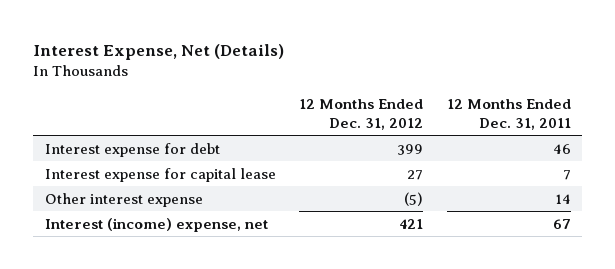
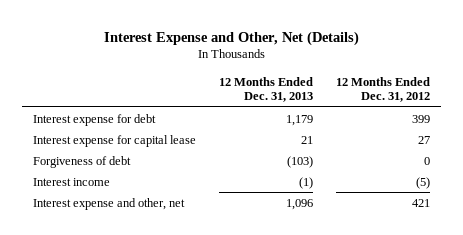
- Interest Expense, Net (Details)
+ Interest Expense and Other, Net (Details)
- | 12 Months Ended Dec. 31, 2012 | 12 Months Ended Dec. 31, 2011
+ | 12 Months Ended Dec. 31, 2013 | 12 Months Ended Dec. 31, 2012
- Other interest expense | (5) | 14
- Interest (income) expense, net | 421 | 67
+ Forgiveness of debt | (103) | 0
+ Interest income | (1) | (5)
+ Interest expense and other, net | 1,096 | 421

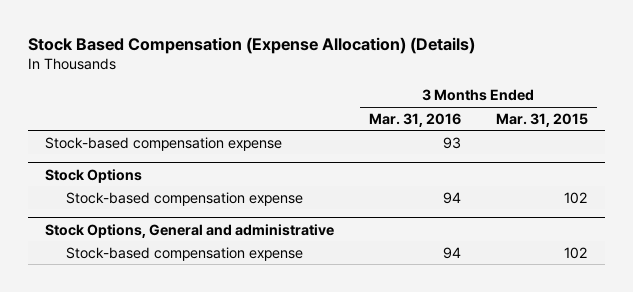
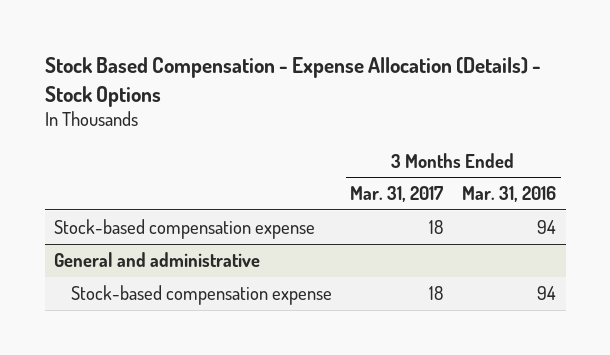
- Stock Based Compensation (Expense Allocation) (Details)
+ Stock Based Compensation - Expense Allocation (Details) - Stock Options
- | 3 Months Ended Mar. 31, 2016 | 3 Months Ended Mar. 31, 2015
+ | 3 Months Ended Mar. 31, 2017 | 3 Months Ended Mar. 31, 2016
- Stock-based compensation expense | 93 |
- Stock Options
- Stock Options, General and administrative
+ General and administrative

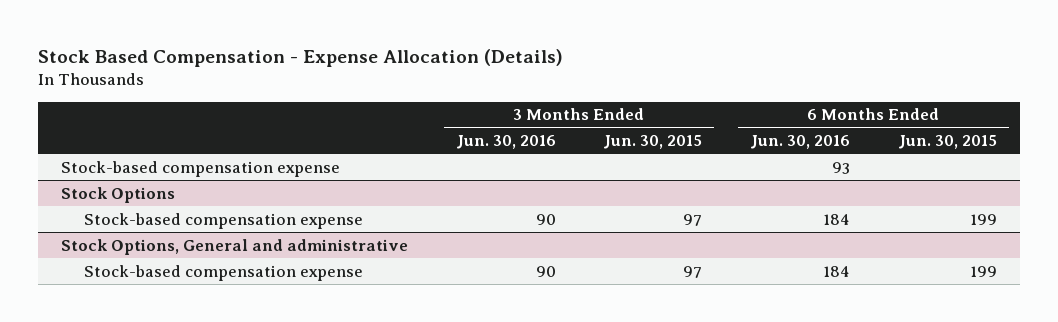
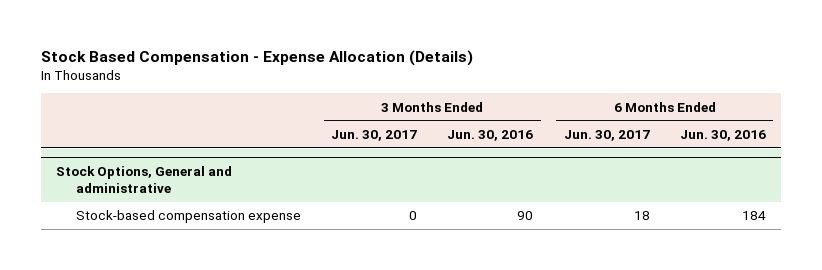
- | 3 Months Ended Jun. 30, 2016 | 3 Months Ended Jun. 30, 2015 | 6 Months Ended Jun. 30, 2016 | 6 Months Ended Jun. 30, 2015
+ | 3 Months Ended Jun. 30, 2017 | 3 Months Ended Jun. 30, 2016 | 6 Months Ended Jun. 30, 2017 | 6 Months Ended Jun. 30, 2016
- Stock-based compensation expense | | | 93 |
- Stock Options
- Stock-based compensation expense | 90 | 97 | 184 | 199

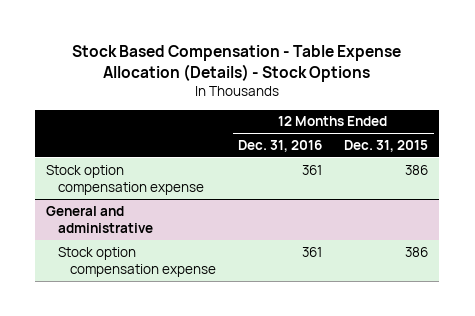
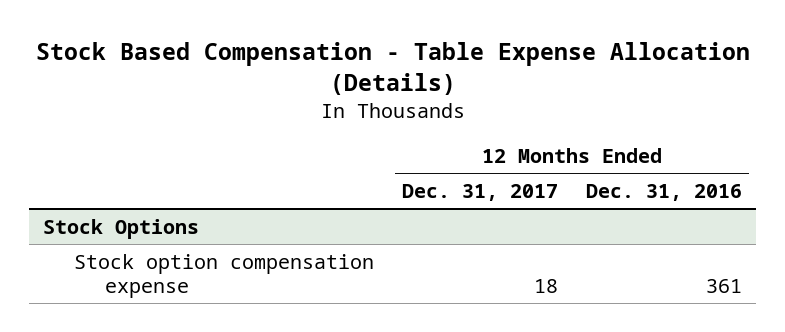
- Stock Based Compensation - Table Expense Allocation (Details) - Stock Options
+ Stock Based Compensation - Table Expense Allocation (Details)
- | 12 Months Ended Dec. 31, 2016 | 12 Months Ended Dec. 31, 2015
+ | 12 Months Ended Dec. 31, 2017 | 12 Months Ended Dec. 31, 2016
- Stock option compensation expense | 361 | 386
- General and administrative
+ Stock Options

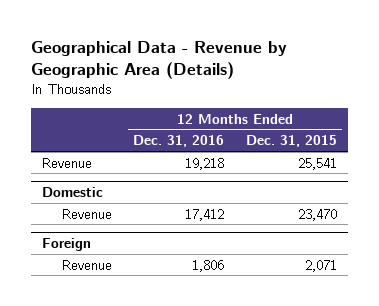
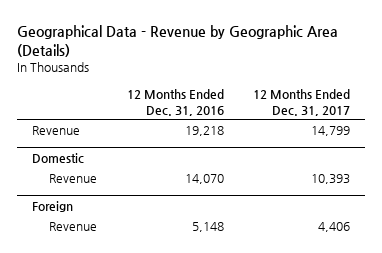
- | 12 Months Ended Dec. 31, 2016 | 12 Months Ended Dec. 31, 2015
+ | 12 Months Ended Dec. 31, 2016 | 12 Months Ended Dec. 31, 2017
@ Domestic
- Revenue | 17,412 | 23,470
+ Revenue | 14,070 | 10,393
@ Foreign
- Revenue | 1,806 | 2,071
+ Revenue | 5,148 | 4,406

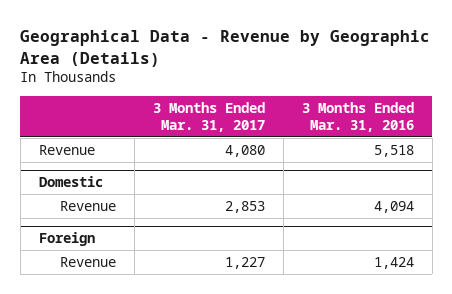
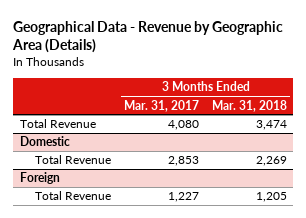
- | 3 Months Ended Mar. 31, 2017 | 3 Months Ended Mar. 31, 2016
+ | 3 Months Ended Mar. 31, 2017 | 3 Months Ended Mar. 31, 2018
- Revenue | 4,080 | 5,518
+ Total Revenue | 4,080 | 3,474
@ Domestic
- Revenue | 2,853 | 4,094
+ Total Revenue | 2,853 | 2,269
@ Foreign
- Revenue | 1,227 | 1,424
+ Total Revenue | 1,227 | 1,205

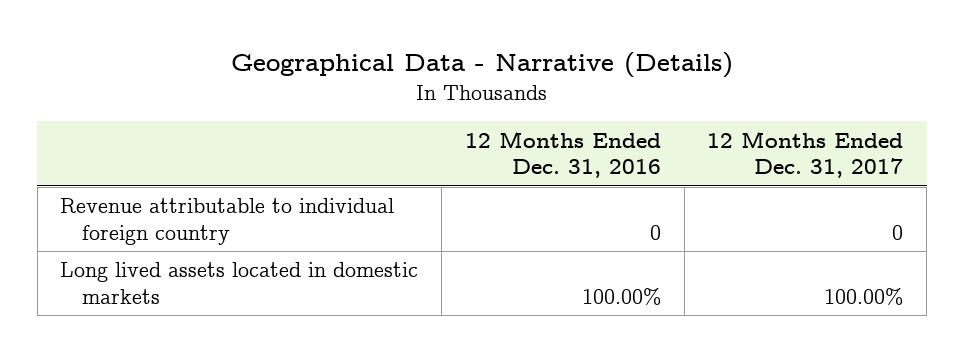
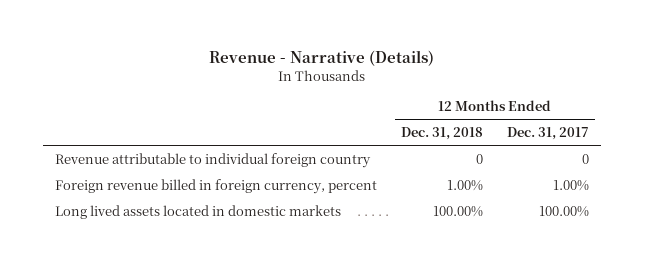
- Geographical Data - Narrative (Details)
+ Revenue - Narrative (Details)
- | 12 Months Ended Dec. 31, 2016 | 12 Months Ended Dec. 31, 2017
+ | 12 Months Ended Dec. 31, 2018 | 12 Months Ended Dec. 31, 2017
+ Foreign revenue billed in foreign currency, percent | 1.00% | 1.00%

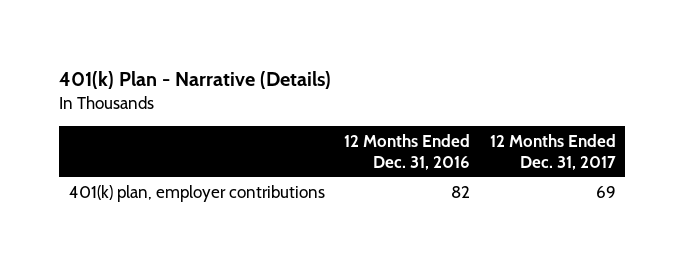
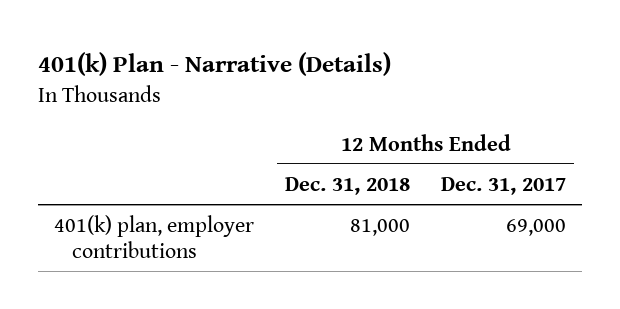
- | 12 Months Ended Dec. 31, 2016 | 12 Months Ended Dec. 31, 2017
+ | 12 Months Ended Dec. 31, 2018 | 12 Months Ended Dec. 31, 2017
- 401(k) plan, employer contributions | 82 | 69
+ 401(k) plan, employer contributions | 81,000 | 69,000

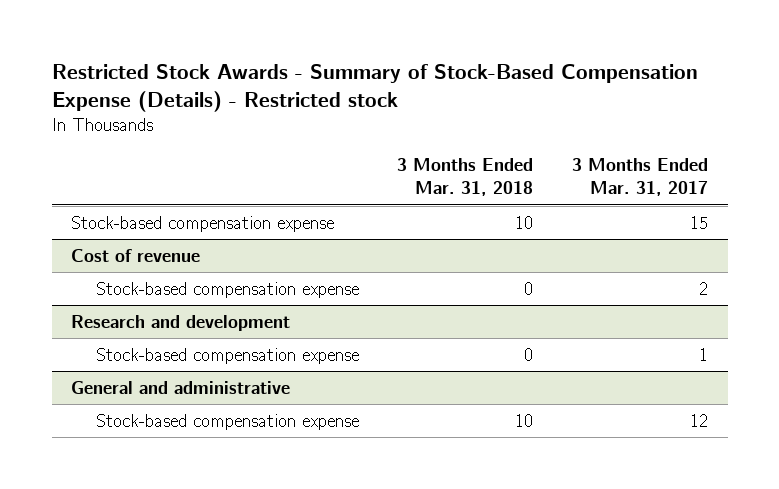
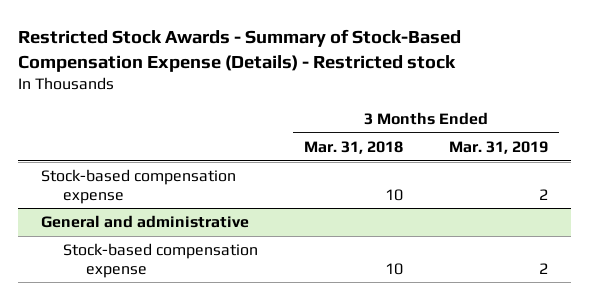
- | 3 Months Ended Mar. 31, 2018 | 3 Months Ended Mar. 31, 2017
+ | 3 Months Ended Mar. 31, 2018 | 3 Months Ended Mar. 31, 2019
- Cost of revenue
- Stock-based compensation expense | 0 | 2
- Research and development
- Stock-based compensation expense | 0 | 1

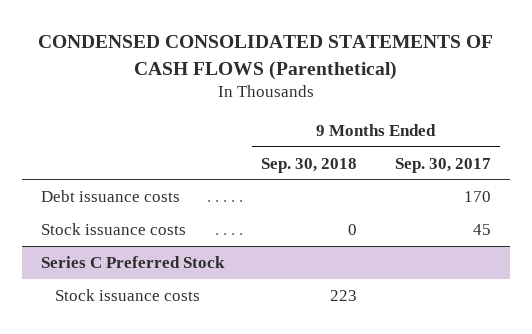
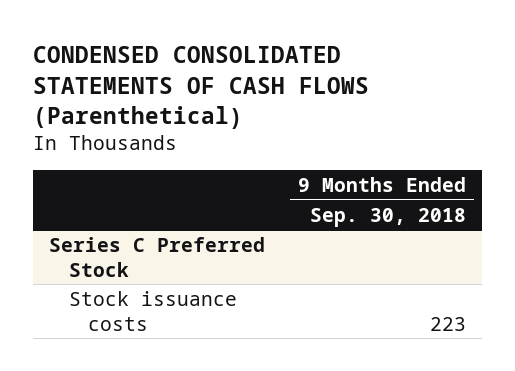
- | 9 Months Ended Sep. 30, 2018 | 9 Months Ended Sep. 30, 2017
+ | 9 Months Ended Sep. 30, 2018
- Debt issuance costs | | 170
- Stock issuance costs | 0 | 45

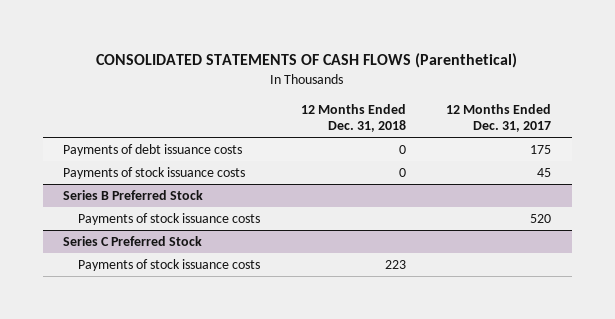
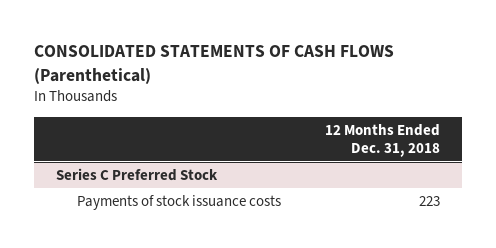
- | 12 Months Ended Dec. 31, 2018 | 12 Months Ended Dec. 31, 2017
+ | 12 Months Ended Dec. 31, 2018
- Payments of debt issuance costs | 0 | 175
- Payments of stock issuance costs | 0 | 45
- Series B Preferred Stock
- Payments of stock issuance costs | | 520

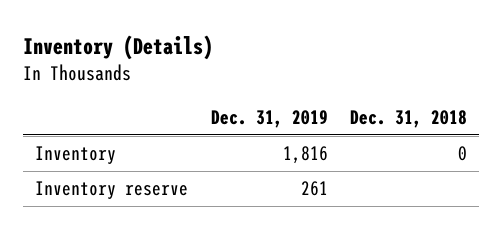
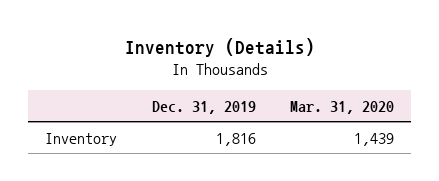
- | Dec. 31, 2019 | Dec. 31, 2018
+ | Dec. 31, 2019 | Mar. 31, 2020
- Inventory reserve | 261 |

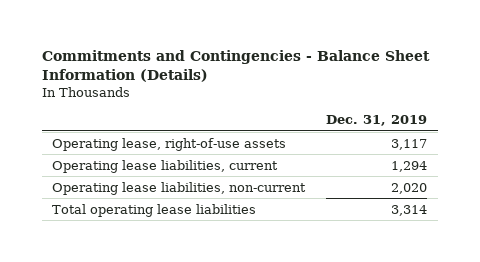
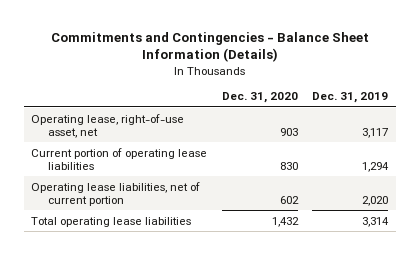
- | Dec. 31, 2019
+ | Dec. 31, 2020 | Dec. 31, 2019
- Operating lease, right-of-use assets | 3,117
- Operating lease liabilities, current | 1,294
- Operating lease liabilities, non-current | 2,020
+ Operating lease, right-of-use asset, net | 903 | 3,117
+ Current portion of operating lease liabilities | 830 | 1,294
+ Operating lease liabilities, net of current portion | 602 | 2,020

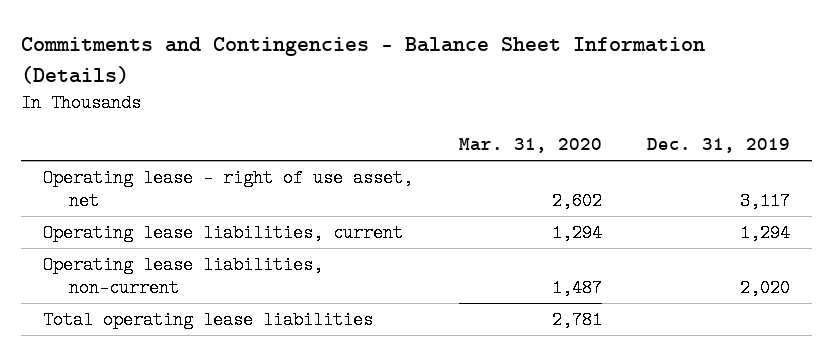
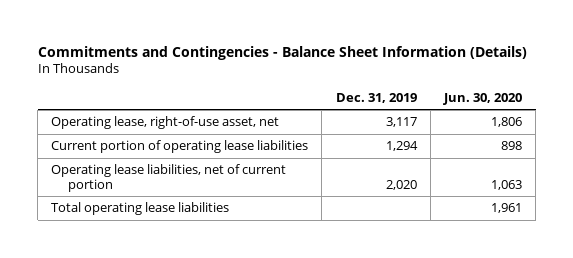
- | Mar. 31, 2020 | Dec. 31, 2019
+ | Dec. 31, 2019 | Jun. 30, 2020
- Operating lease - right of use asset, net | 2,602 | 3,117
- Operating lease liabilities, current | 1,294 | 1,294
- Operating lease liabilities, non-current | 1,487 | 2,020
+ Operating lease, right-of-use asset, net | 3,117 | 1,806
+ Current portion of operating lease liabilities | 1,294 | 898
+ Operating lease liabilities, net of current portion | 2,020 | 1,063

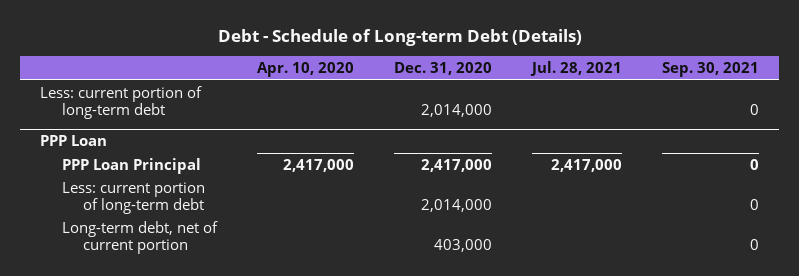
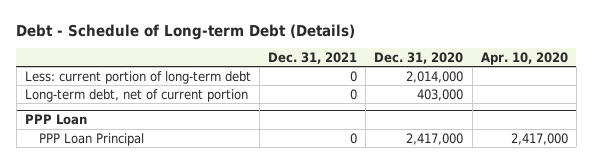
- | Apr. 10, 2020 | Dec. 31, 2020 | Jul. 28, 2021 | Sep. 30, 2021
+ | Dec. 31, 2021 | Dec. 31, 2020 | Apr. 10, 2020
+ Long-term debt, net of current portion | 0 | 403,000 |
@ PPP Loan
- Less: current portion of long-term debt | | 2,014,000 | | 0
- Long-term debt, net of current portion | | 403,000 | | 0

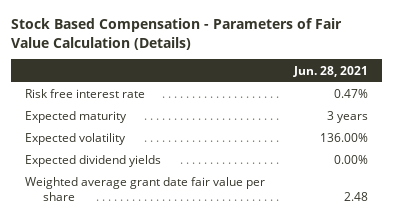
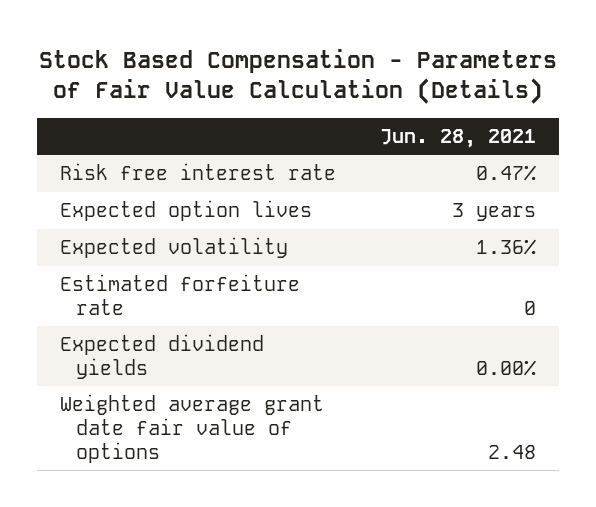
- Expected maturity | 3 years
- Expected volatility | 136.00%
+ Expected option lives | 3 years
+ Expected volatility | 1.36%
+ Estimated forfeiture rate | 0
- Weighted average grant date fair value per share | 2.48
+ Weighted average grant date fair value of options | 2.48

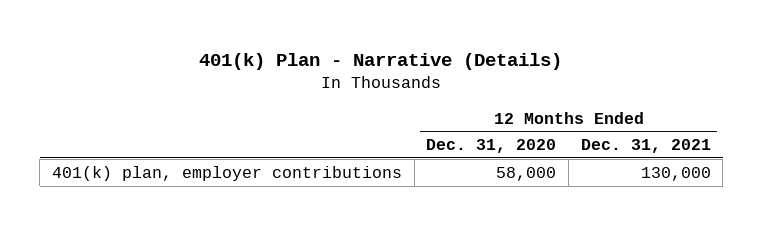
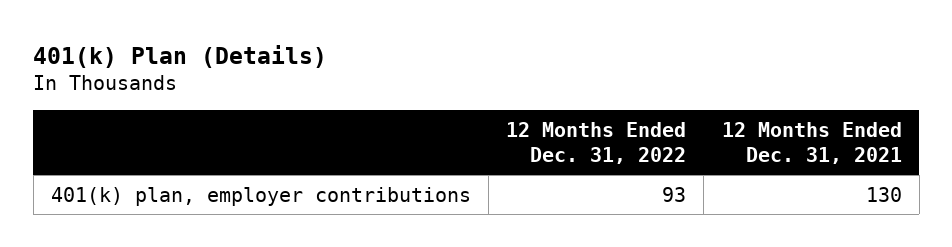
- 401(k) Plan - Narrative (Details)
+ 401(k) Plan (Details)
- | 12 Months Ended Dec. 31, 2020 | 12 Months Ended Dec. 31, 2021
+ | 12 Months Ended Dec. 31, 2022 | 12 Months Ended Dec. 31, 2021
- 401(k) plan, employer contributions | 58,000 | 130,000
+ 401(k) plan, employer contributions | 93 | 130

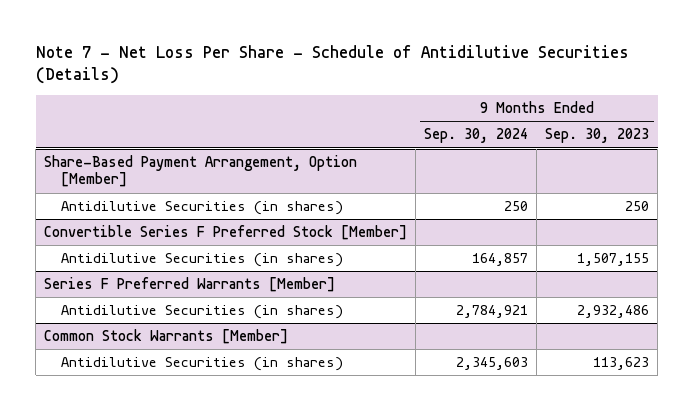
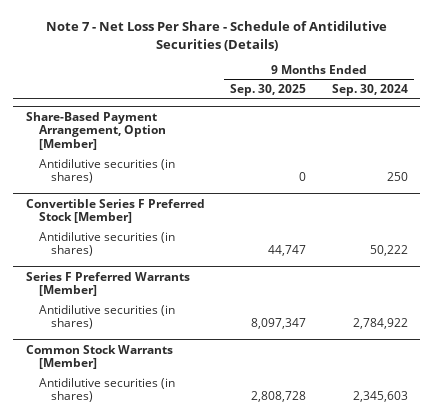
- | 9 Months Ended Sep. 30, 2024 | 9 Months Ended Sep. 30, 2023
+ | 9 Months Ended Sep. 30, 2025 | 9 Months Ended Sep. 30, 2024
@ Share-Based Payment Arrangement, Option [Member]
- Antidilutive Securities (in shares) | 250 | 250
+ Antidilutive securities (in shares) | 0 | 250
@ Convertible Series F Preferred Stock [Member]
- Antidilutive Securities (in shares) | 164,857 | 1,507,155
+ Antidilutive securities (in shares) | 44,747 | 50,222
@ Series F Preferred Warrants [Member]
- Antidilutive Securities (in shares) | 2,784,921 | 2,932,486
+ Antidilutive securities (in shares) | 8,097,347 | 2,784,922
@ Common Stock Warrants [Member]
- Antidilutive Securities (in shares) | 2,345,603 | 113,623
+ Antidilutive securities (in shares) | 2,808,728 | 2,345,603

